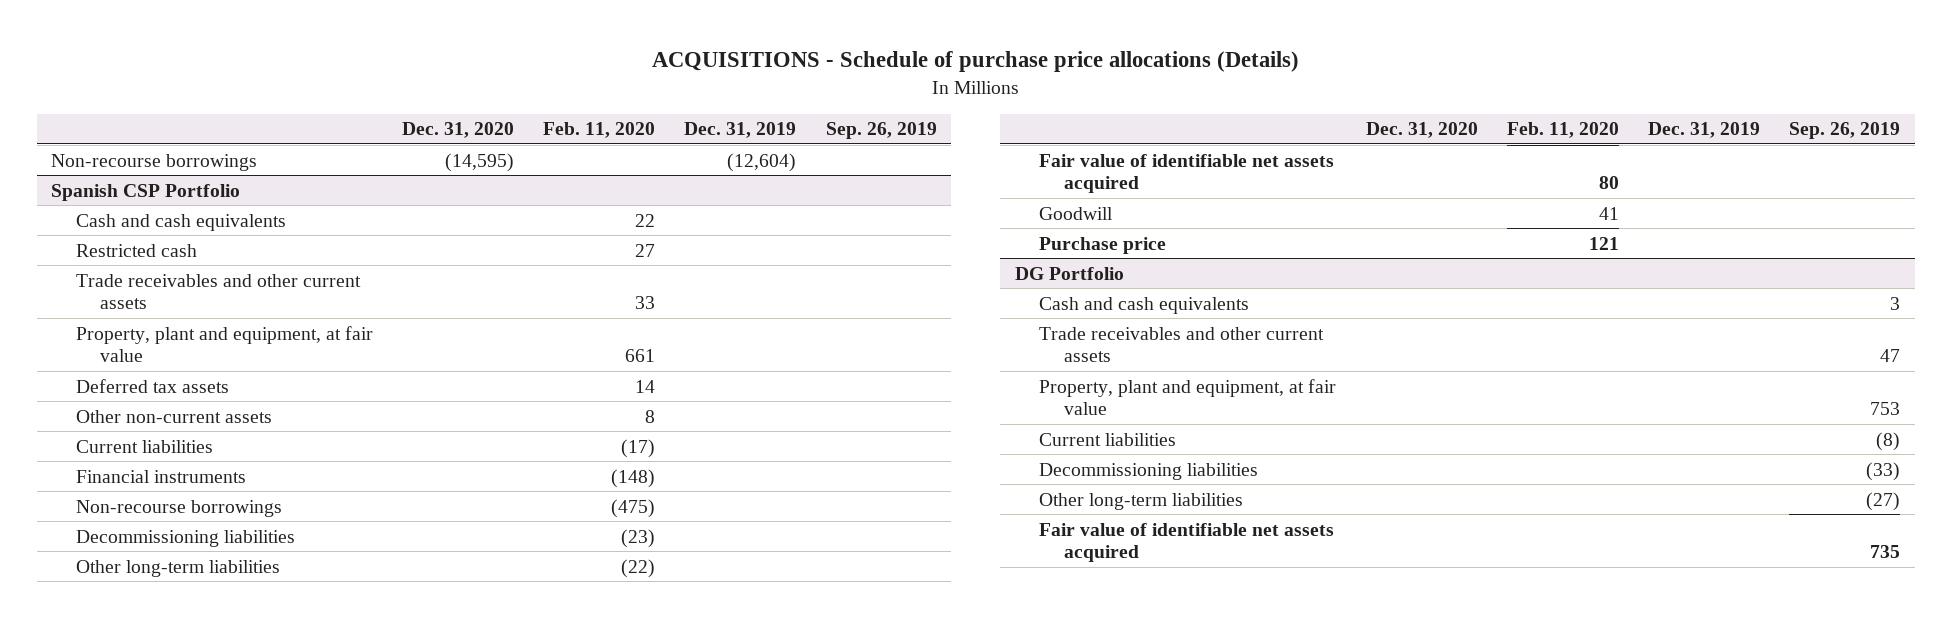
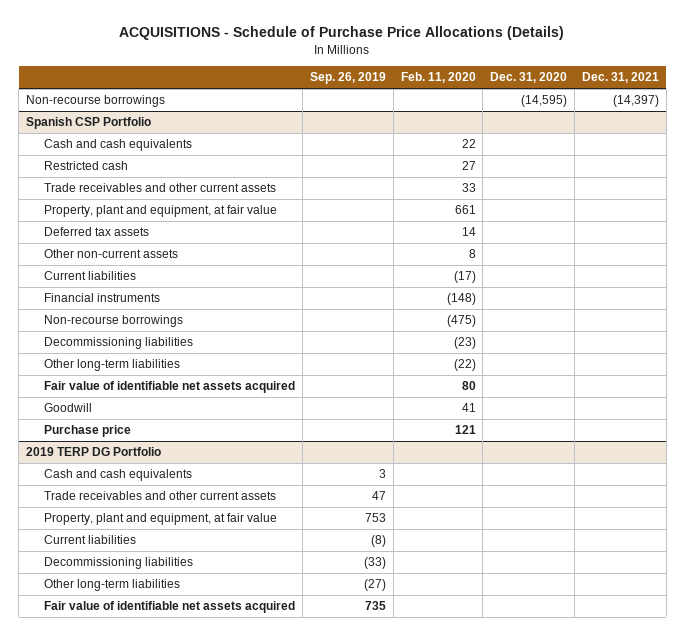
- ACQUISITIONS - Schedule of purchase price allocations (Details)
+ ACQUISITIONS - Schedule of Purchase Price Allocations (Details)
- | Dec. 31, 2020 | Feb. 11, 2020 | Dec. 31, 2019 | Sep. 26, 2019
+ | Sep. 26, 2019 | Feb. 11, 2020 | Dec. 31, 2020 | Dec. 31, 2021
- DG Portfolio
+ 2019 TERP DG Portfolio

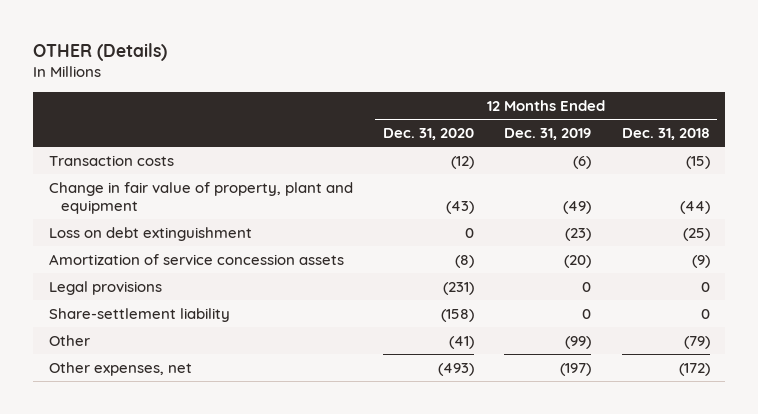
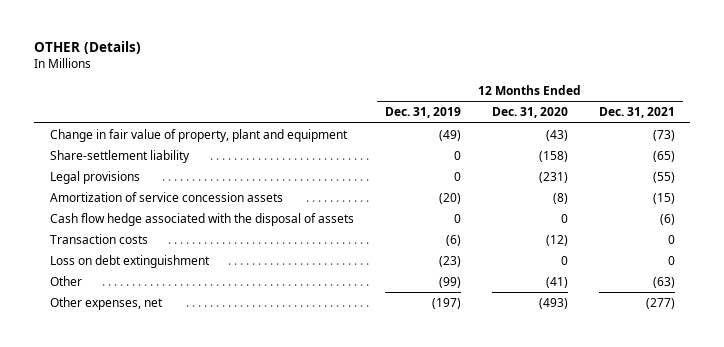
- | 12 Months Ended Dec. 31, 2020 | 12 Months Ended Dec. 31, 2019 | 12 Months Ended Dec. 31, 2018
+ | 12 Months Ended Dec. 31, 2019 | 12 Months Ended Dec. 31, 2020 | 12 Months Ended Dec. 31, 2021
moved down: Legal provisions | 0 | (231) | (55)
moved down: Amortization of service concession assets | (20) | (8) | (15)
+ Cash flow hedge associated with the disposal of assets | 0 | 0 | (6)
moved down: Transaction costs | (6) | (12) | 0
moved down: Loss on debt extinguishment | (23) | 0 | 0

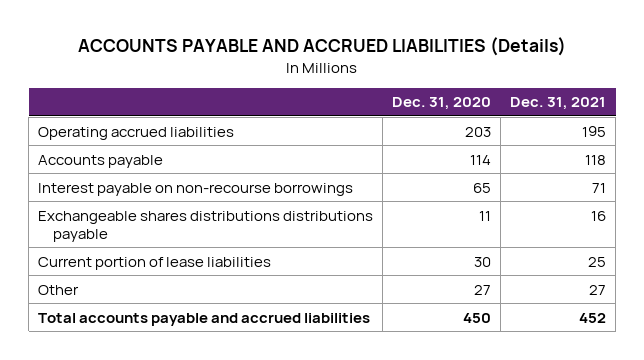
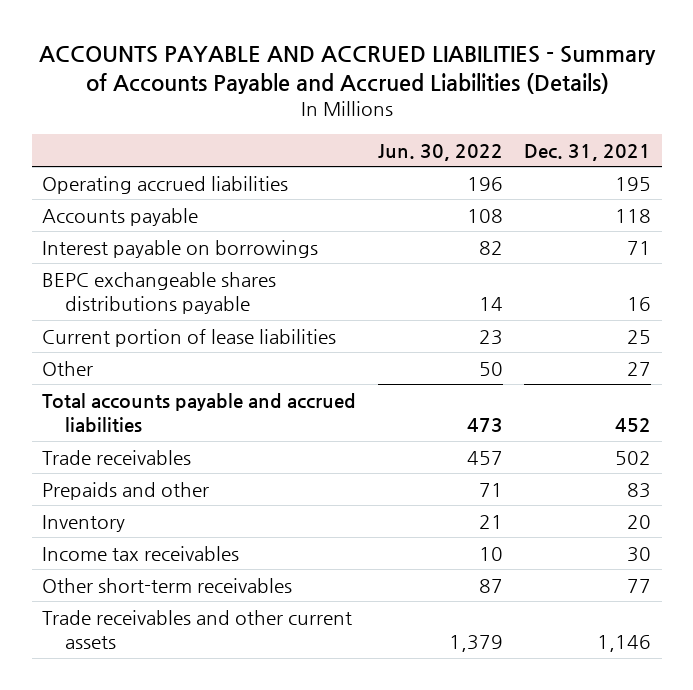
- ACCOUNTS PAYABLE AND ACCRUED LIABILITIES (Details)
+ ACCOUNTS PAYABLE AND ACCRUED LIABILITIES - Summary of Accounts Payable and Accrued Liabilities (Details)
- | Dec. 31, 2020 | Dec. 31, 2021
+ | Jun. 30, 2022 | Dec. 31, 2021
- Interest payable on non-recourse borrowings | 65 | 71
- Exchangeable shares distributions distributions payable | 11 | 16
+ Interest payable on borrowings | 82 | 71
+ BEPC exchangeable shares distributions payable | 14 | 16
+ Trade receivables | 457 | 502
+ Prepaids and other | 71 | 83
+ Inventory | 21 | 20
+ Income tax receivables | 10 | 30
+ Other short-term receivables | 87 | 77
+ Trade receivables and other current assets | 1,379 | 1,146

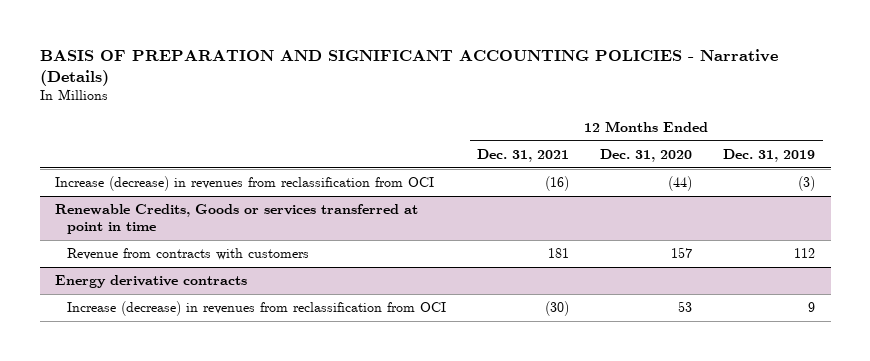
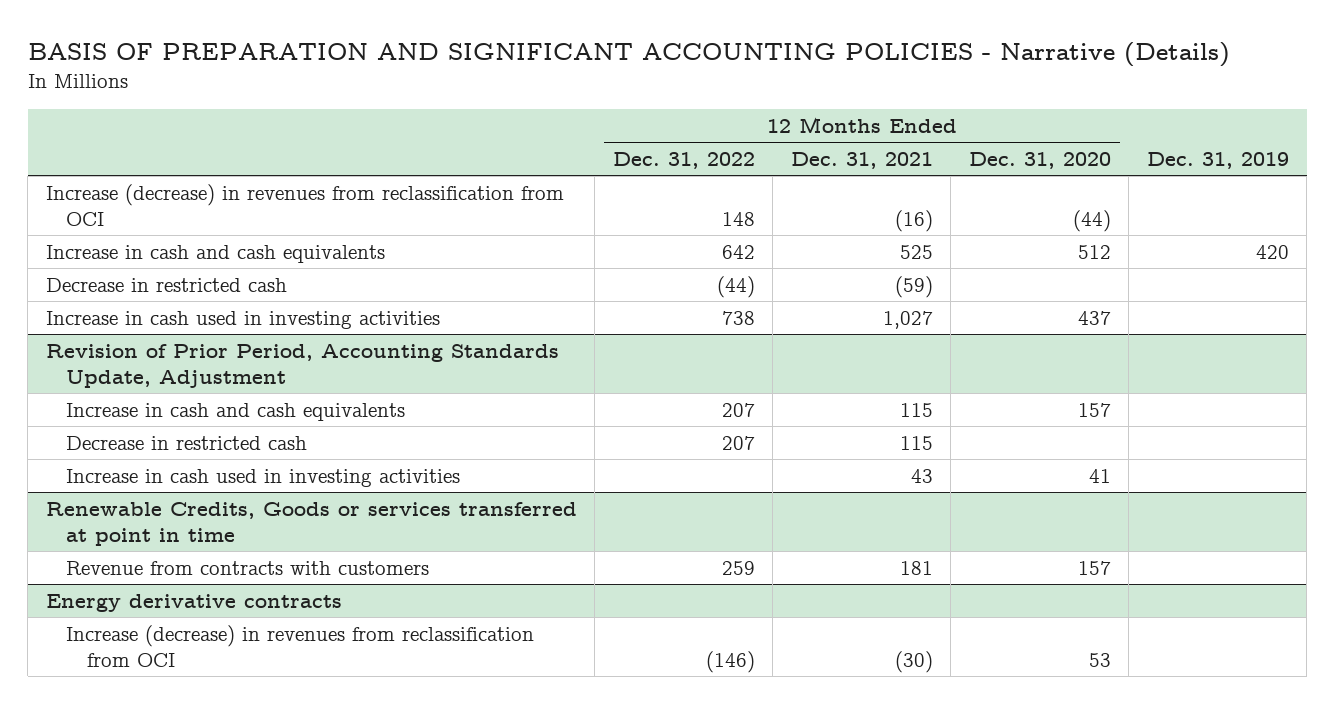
- | 12 Months Ended Dec. 31, 2021 | 12 Months Ended Dec. 31, 2020 | 12 Months Ended Dec. 31, 2019
+ | 12 Months Ended Dec. 31, 2022 | 12 Months Ended Dec. 31, 2021 | 12 Months Ended Dec. 31, 2020 | Dec. 31, 2019
+ Increase in cash and cash equivalents | 642 | 525 | 512 | 420
+ Decrease in restricted cash | (44) | (59) | |
+ Increase in cash used in investing activities | 738 | 1,027 | 437 |
+ Revision of Prior Period, Accounting Standards Update, Adjustment
+ Increase in cash and cash equivalents | 207 | 115 | 157 |
+ Decrease in restricted cash | 207 | 115 | |
+ Increase in cash used in investing activities | | 43 | 41 |

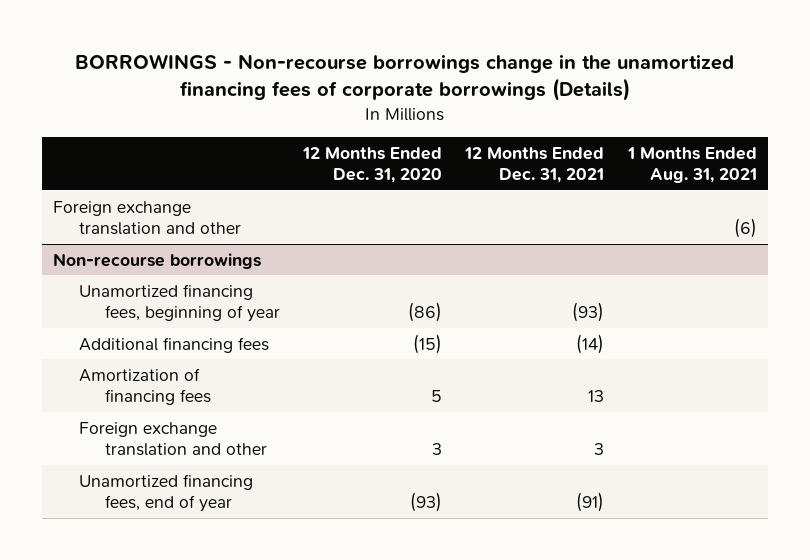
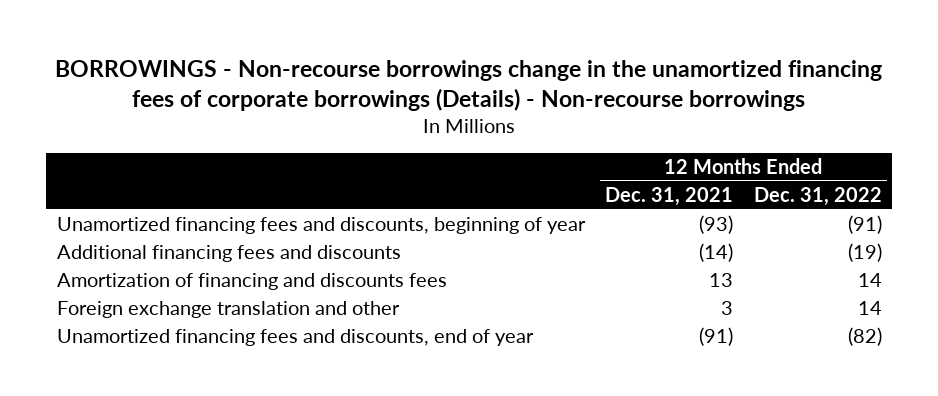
- BORROWINGS - Non-recourse borrowings change in the unamortized financing fees of corporate borrowings (Details)
+ BORROWINGS - Non-recourse borrowings change in the unamortized financing fees of corporate borrowings (Details) - Non-recourse borrowings
- | 12 Months Ended Dec. 31, 2020 | 12 Months Ended Dec. 31, 2021 | 1 Months Ended Aug. 31, 2021
+ | 12 Months Ended Dec. 31, 2021 | 12 Months Ended Dec. 31, 2022
- Foreign exchange translation and other | | | (6)
- Non-recourse borrowings
- Unamortized financing fees, beginning of year | (86) | (93) |
- Additional financing fees | (15) | (14) |
- Amortization of financing fees | 5 | 13 |
+ Unamortized financing fees and discounts, beginning of year | (93) | (91)
+ Additional financing fees and discounts | (14) | (19)
+ Amortization of financing and discounts fees | 13 | 14
- Unamortized financing fees, end of year | (93) | (91) |
+ Unamortized financing fees and discounts, end of year | (91) | (82)

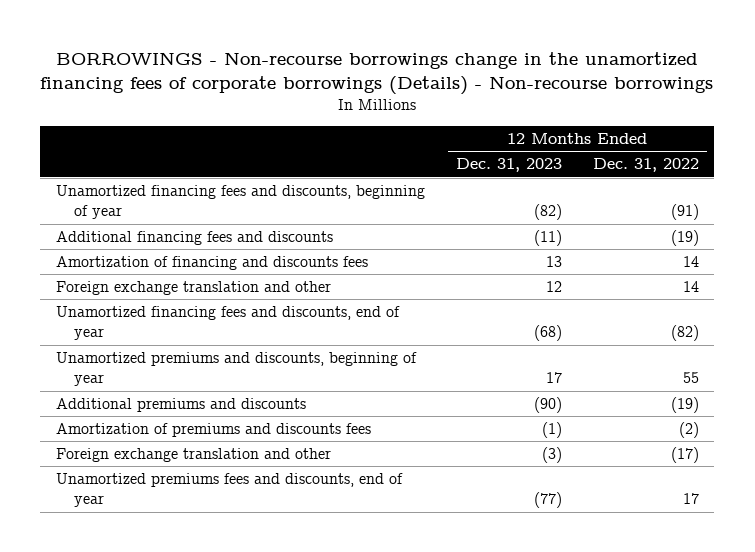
- | 12 Months Ended Dec. 31, 2021 | 12 Months Ended Dec. 31, 2022
+ | 12 Months Ended Dec. 31, 2023 | 12 Months Ended Dec. 31, 2022
+ Unamortized premiums and discounts, beginning of year | 17 | 55
+ Additional premiums and discounts | (90) | (19)
+ Amortization of premiums and discounts fees | (1) | (2)
+ Foreign exchange translation and other | (3) | (17)
+ Unamortized premiums fees and discounts, end of year | (77) | 17

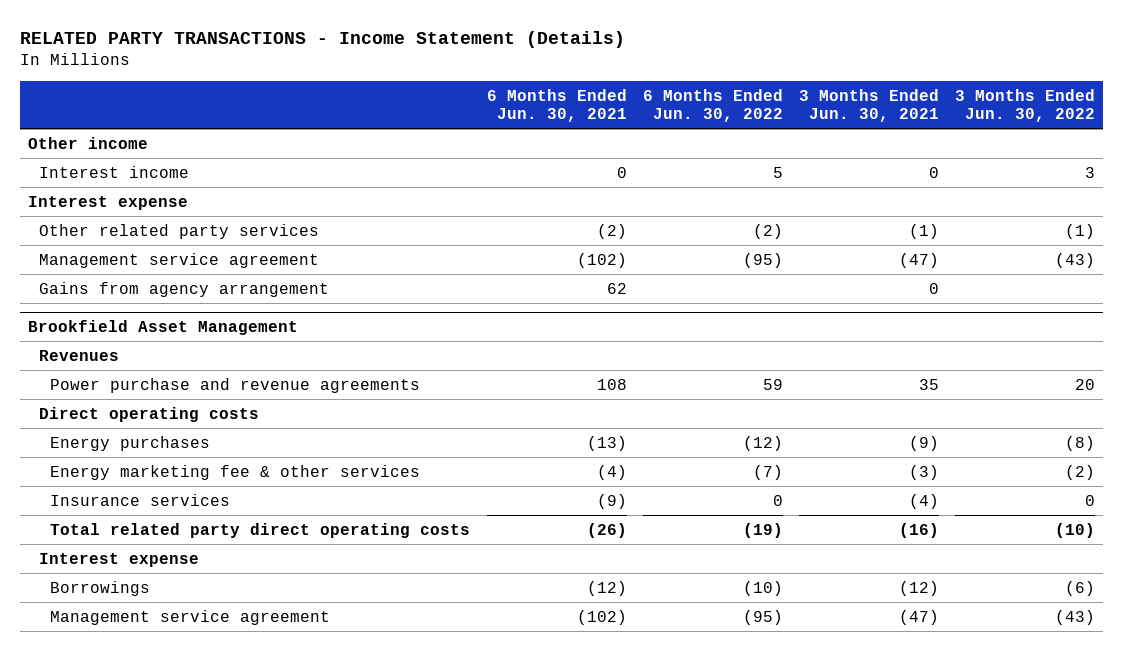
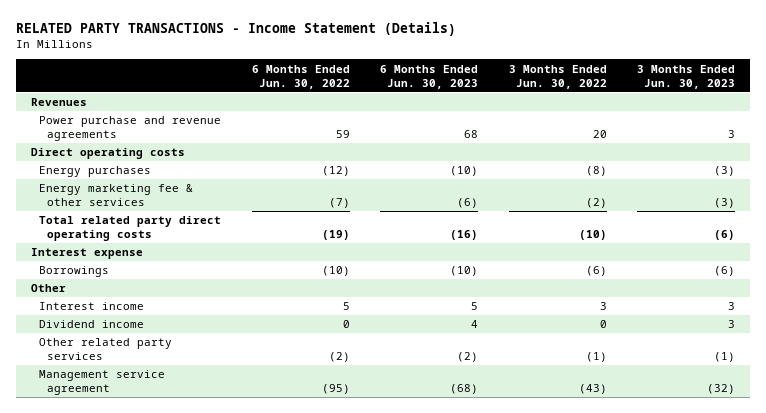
- | 6 Months Ended Jun. 30, 2021 | 6 Months Ended Jun. 30, 2022 | 3 Months Ended Jun. 30, 2021 | 3 Months Ended Jun. 30, 2022
+ | 6 Months Ended Jun. 30, 2022 | 6 Months Ended Jun. 30, 2023 | 3 Months Ended Jun. 30, 2022 | 3 Months Ended Jun. 30, 2023
- Other income
- Interest expense
- Management service agreement | (102) | (95) | (47) | (43)
- Gains from agency arrangement | 62 | | 0 |
- Brookfield Asset Management
- Insurance services | (9) | 0 | (4) | 0
+ Other
moved down: Interest income | 5 | 5 | 3 | 3
+ Dividend income | 0 | 4 | 0 | 3
moved down: Other related party services | (2) | (2) | (1) | (1)

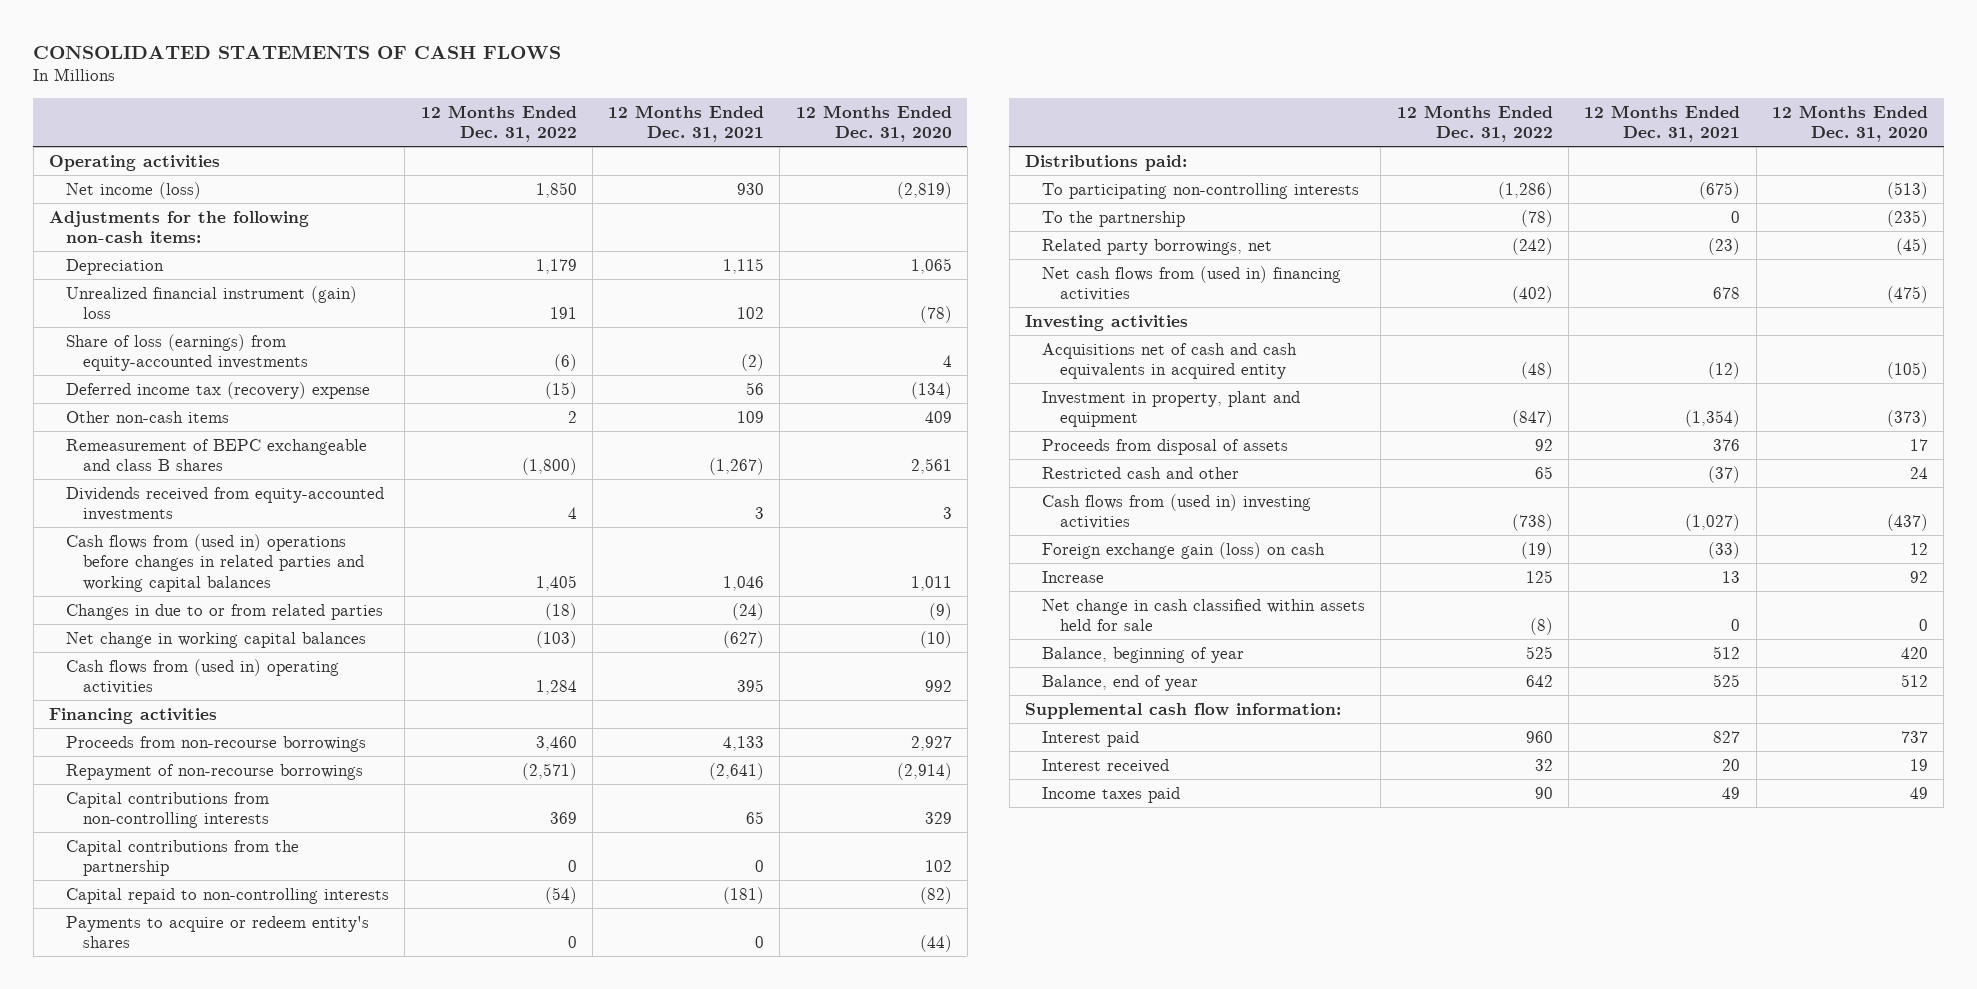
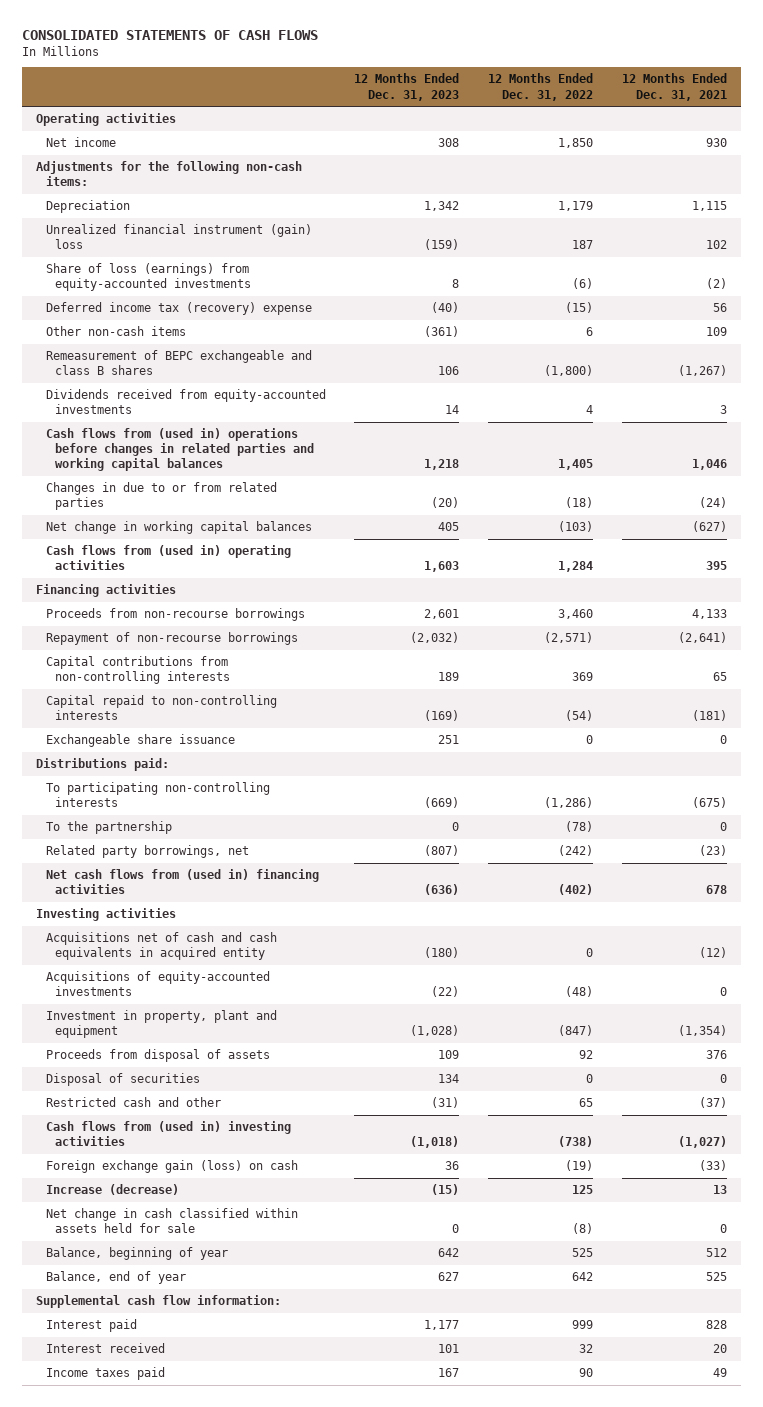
- | 12 Months Ended Dec. 31, 2022 | 12 Months Ended Dec. 31, 2021 | 12 Months Ended Dec. 31, 2020
+ | 12 Months Ended Dec. 31, 2023 | 12 Months Ended Dec. 31, 2022 | 12 Months Ended Dec. 31, 2021
- Net income (loss) | 1,850 | 930 | (2,819)
+ Net income | 308 | 1,850 | 930
- Unrealized financial instrument (gain) loss | 191 | 102 | (78)
+ Unrealized financial instrument (gain) loss | (159) | 187 | 102
- Other non-cash items | 2 | 109 | 409
+ Other non-cash items | (361) | 6 | 109
- Capital contributions from the partnership | 0 | 0 | 102
- Payments to acquire or redeem entity's shares | 0 | 0 | (44)
+ Exchangeable share issuance | 251 | 0 | 0
- Acquisitions net of cash and cash equivalents in acquired entity | (48) | (12) | (105)
+ Acquisitions net of cash and cash equivalents in acquired entity | (180) | 0 | (12)
+ Acquisitions of equity-accounted investments | (22) | (48) | 0
+ Disposal of securities | 134 | 0 | 0
- Increase | 125 | 13 | 92
+ Increase (decrease) | (15) | 125 | 13
- Interest paid | 960 | 827 | 737
+ Interest paid | 1,177 | 999 | 828

